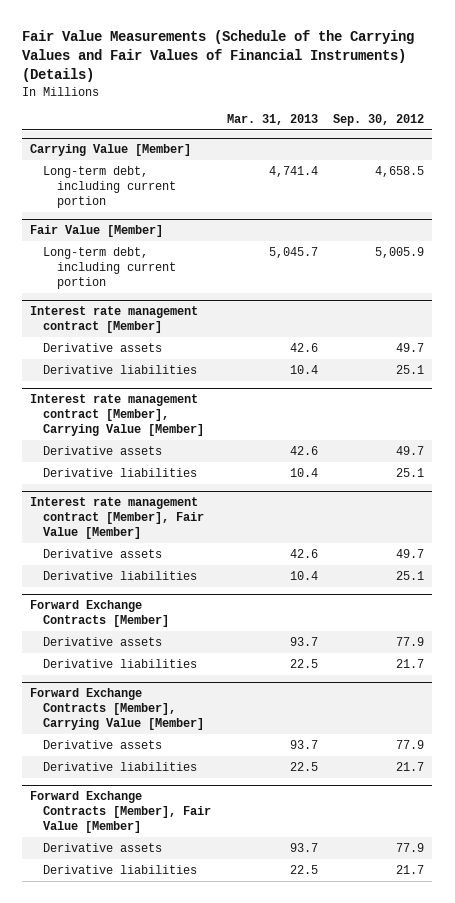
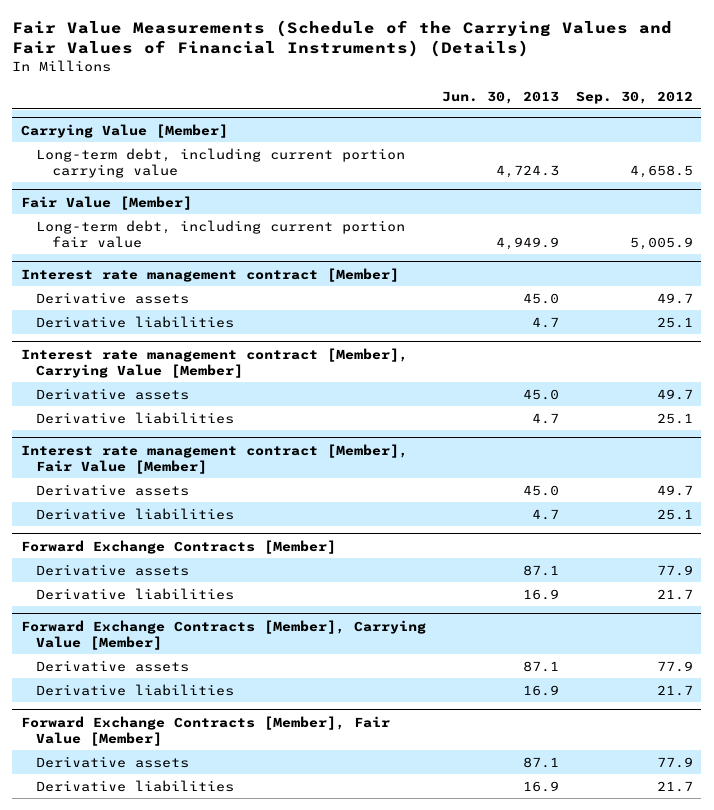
- | Mar. 31, 2013 | Sep. 30, 2012
+ | Jun. 30, 2013 | Sep. 30, 2012
@ Carrying Value [Member]
- Long-term debt, including current portion | 4,741.4 | 4,658.5
+ Long-term debt, including current portion carrying value | 4,724.3 | 4,658.5
@ Fair Value [Member]
- Long-term debt, including current portion | 5,045.7 | 5,005.9
+ Long-term debt, including current portion fair value | 4,949.9 | 5,005.9

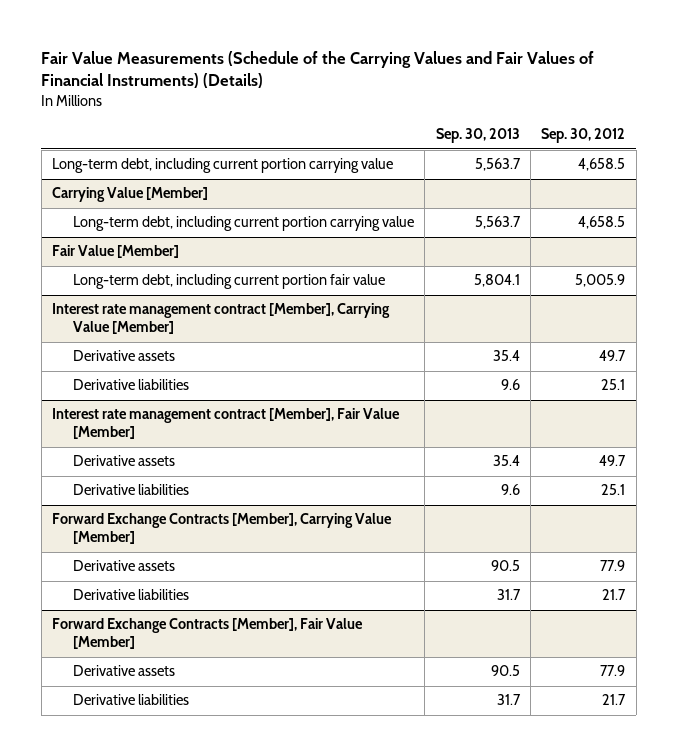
- | Jun. 30, 2013 | Sep. 30, 2012
+ | Sep. 30, 2013 | Sep. 30, 2012
+ Long-term debt, including current portion carrying value | 5,563.7 | 4,658.5
- Interest rate management contract [Member]
- Derivative assets | 45.0 | 49.7
- Derivative liabilities | 4.7 | 25.1
- Forward Exchange Contracts [Member]
- Derivative assets | 87.1 | 77.9
- Derivative liabilities | 16.9 | 21.7

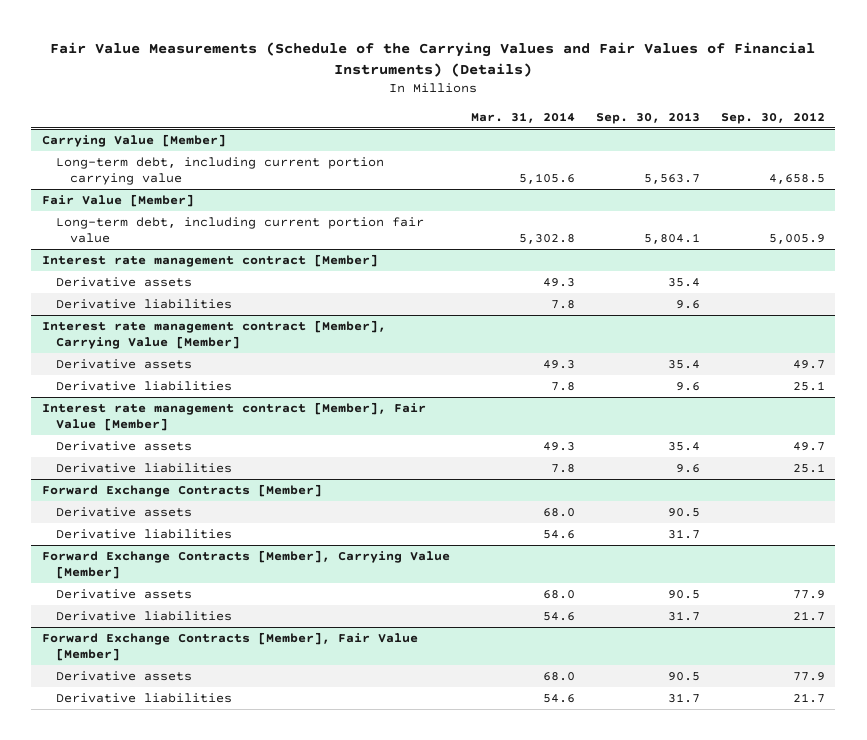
- | Sep. 30, 2013 | Sep. 30, 2012
+ | Mar. 31, 2014 | Sep. 30, 2013 | Sep. 30, 2012
- Long-term debt, including current portion carrying value | 5,563.7 | 4,658.5
+ Interest rate management contract [Member]
+ Derivative assets | 49.3 | 35.4 |
+ Derivative liabilities | 7.8 | 9.6 |
+ Forward Exchange Contracts [Member]
+ Derivative assets | 68.0 | 90.5 |
+ Derivative liabilities | 54.6 | 31.7 |

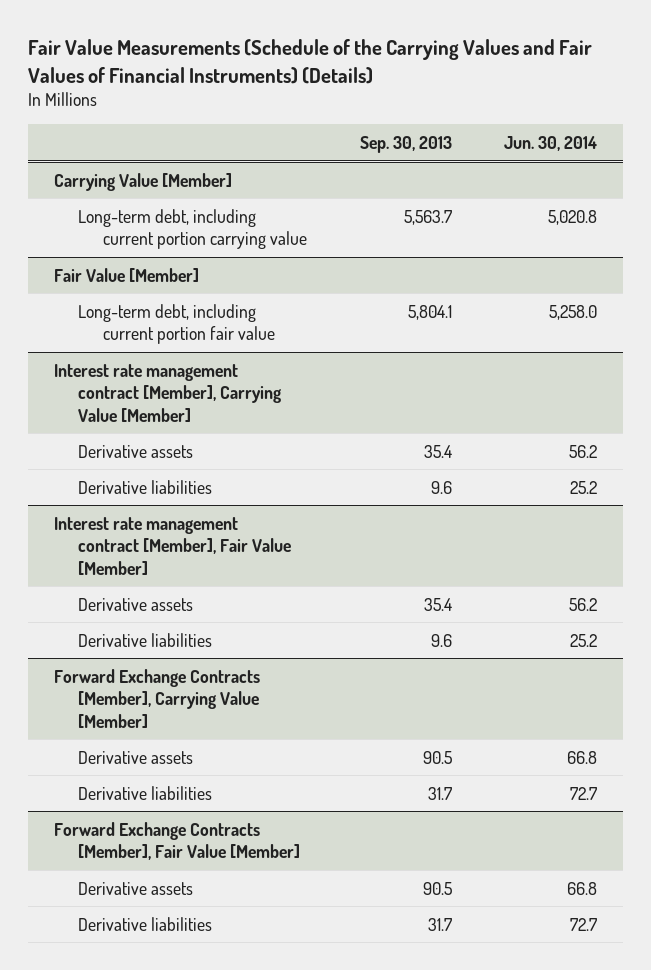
- | Mar. 31, 2014 | Sep. 30, 2013 | Sep. 30, 2012
+ | Sep. 30, 2013 | Jun. 30, 2014
- Interest rate management contract [Member]
- Derivative assets | 49.3 | 35.4 |
- Derivative liabilities | 7.8 | 9.6 |
- Forward Exchange Contracts [Member]
- Derivative assets | 68.0 | 90.5 |
- Derivative liabilities | 54.6 | 31.7 |

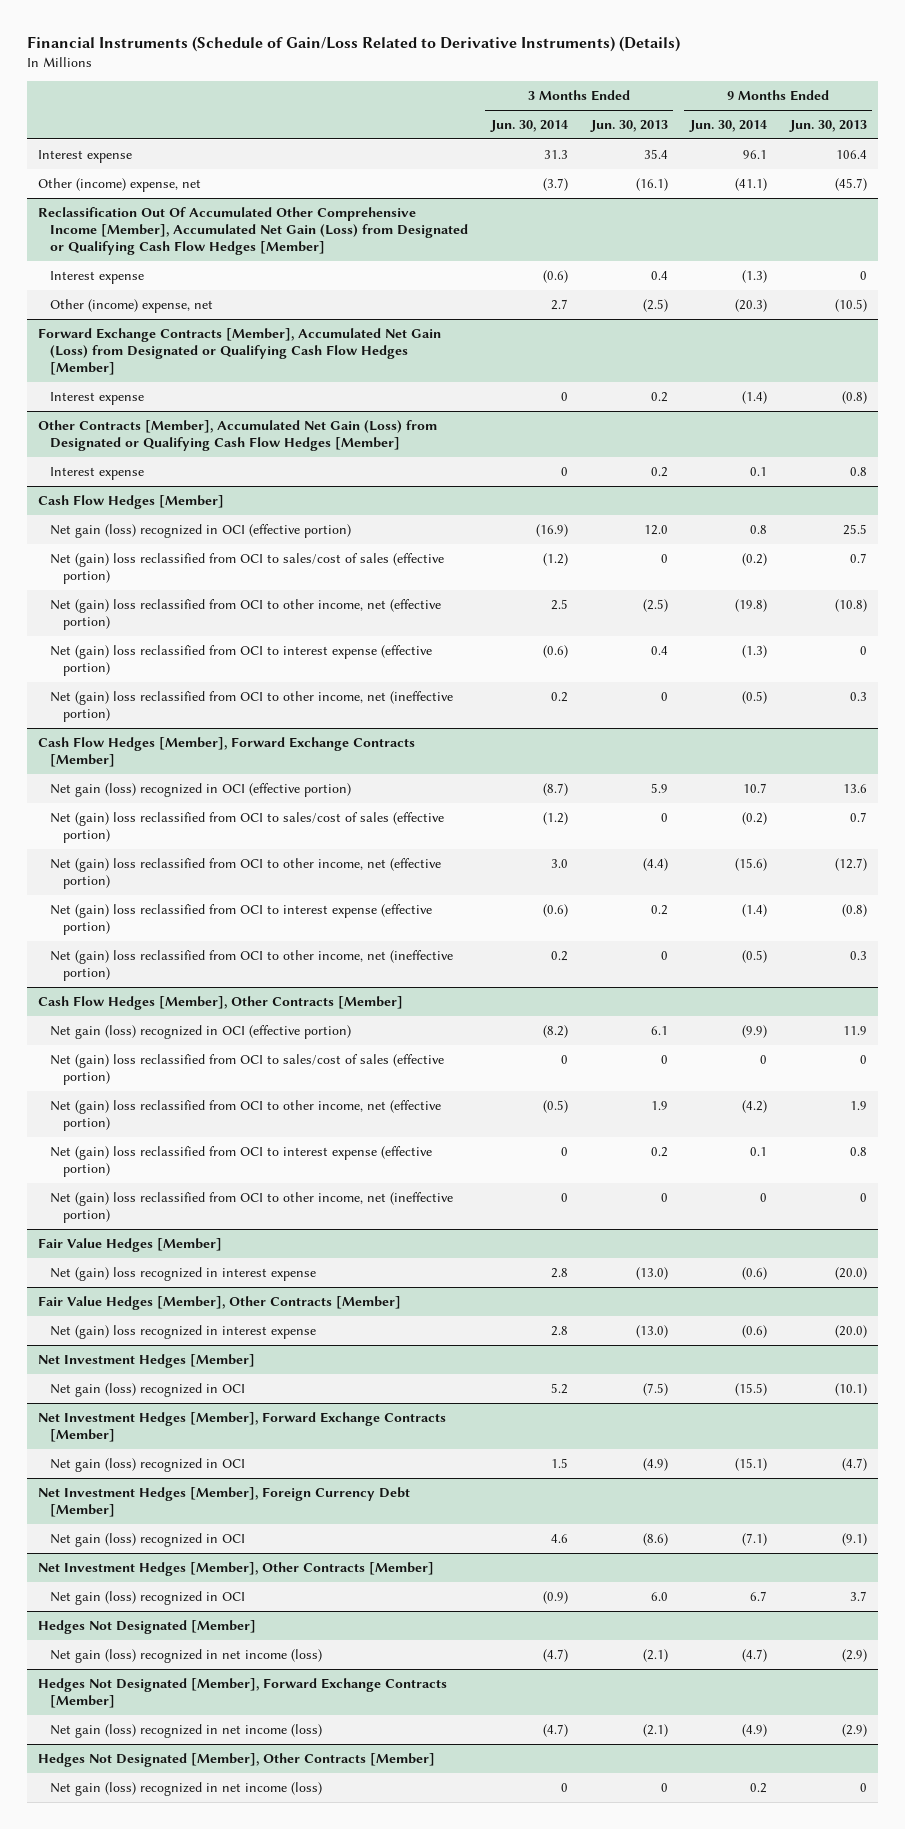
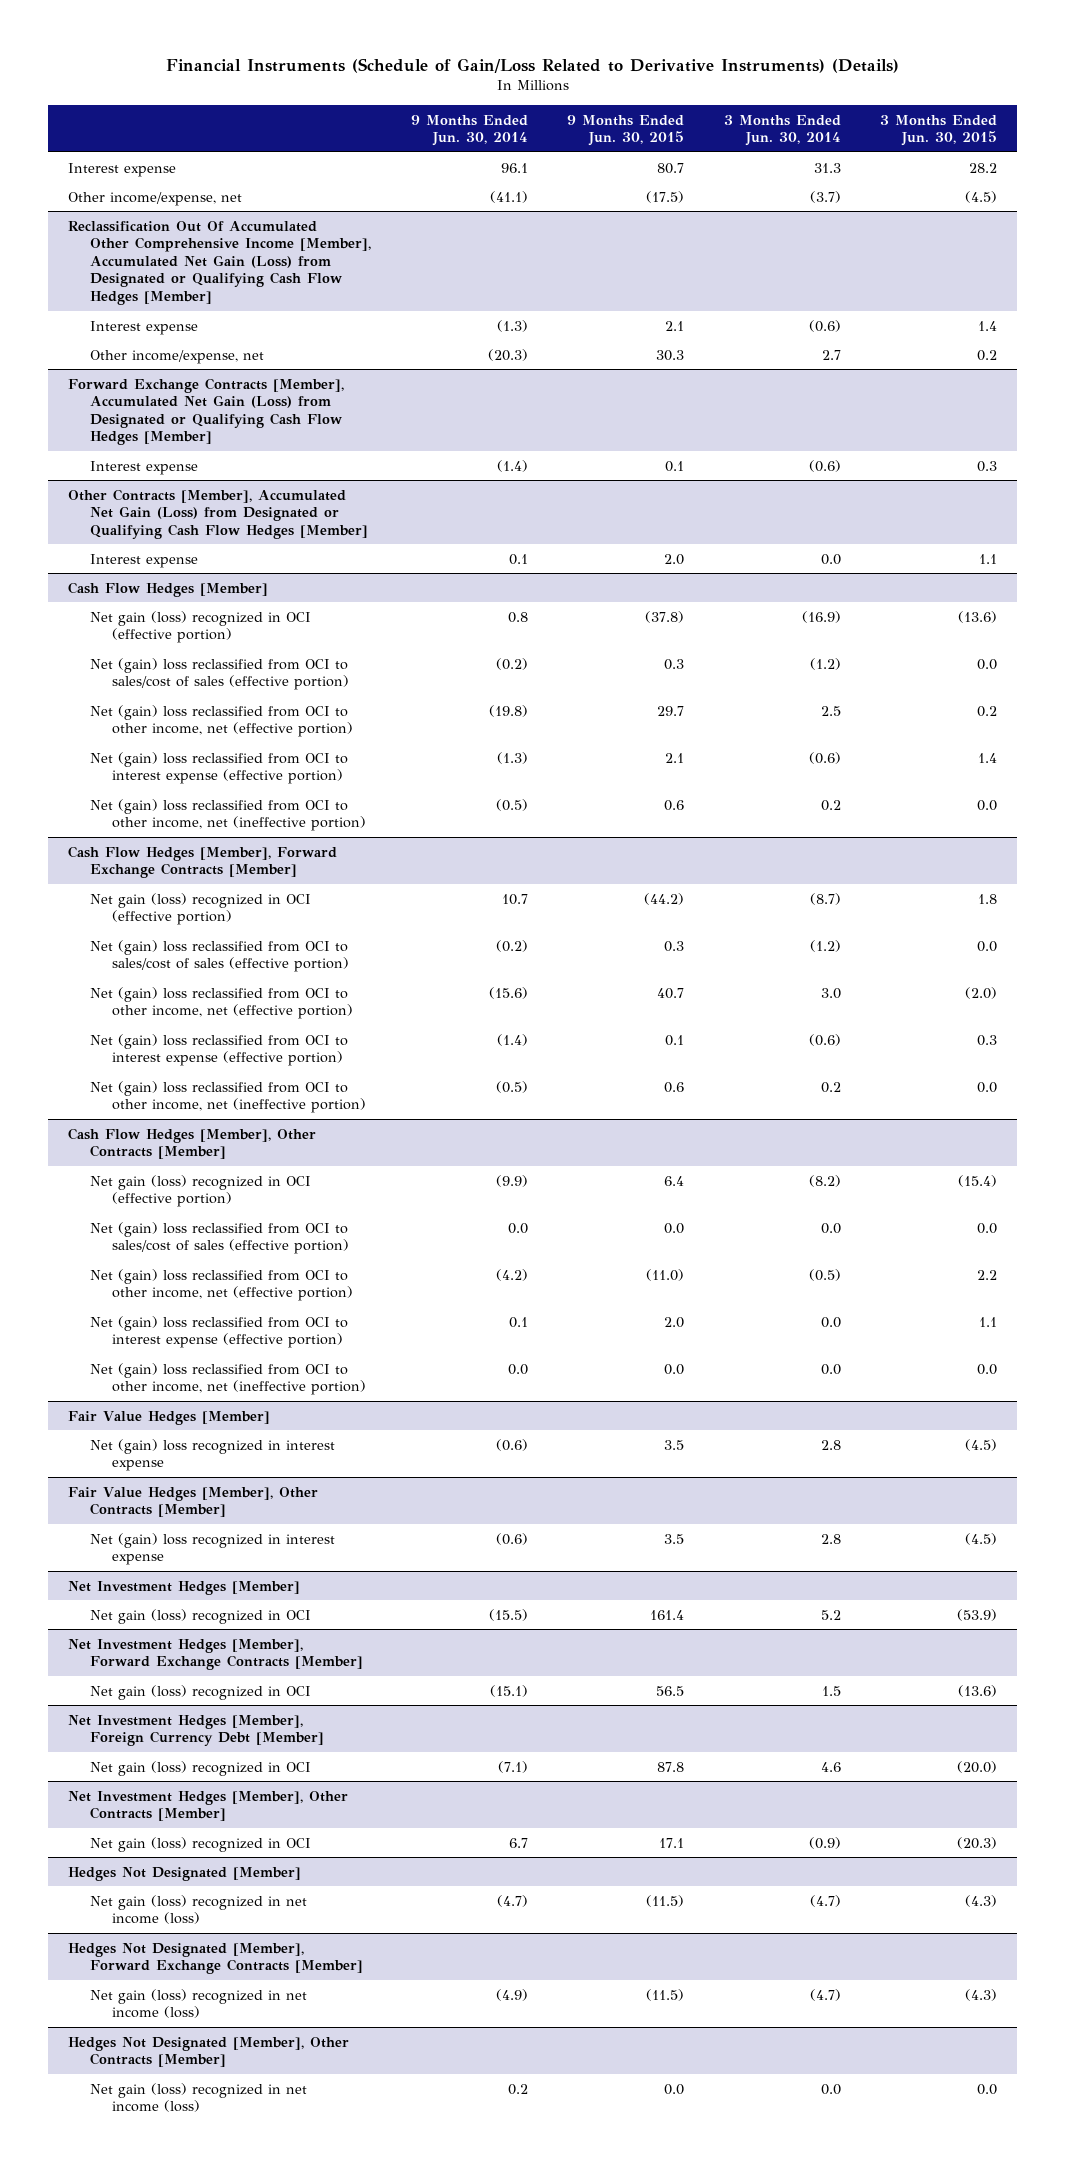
- | 3 Months Ended Jun. 30, 2014 | 3 Months Ended Jun. 30, 2013 | 9 Months Ended Jun. 30, 2014 | 9 Months Ended Jun. 30, 2013
+ | 9 Months Ended Jun. 30, 2014 | 9 Months Ended Jun. 30, 2015 | 3 Months Ended Jun. 30, 2014 | 3 Months Ended Jun. 30, 2015
- Other (income) expense, net | (3.7) | (16.1) | (41.1) | (45.7)
+ Other income/expense, net | (41.1) | (17.5) | (3.7) | (4.5)
@ Reclassification Out Of Accumulated Other Comprehensive Income [Member], Accumulated Net Gain (Loss) from Designated or Qualifying Cash Flow Hedges [Member]
- Other (income) expense, net | 2.7 | (2.5) | (20.3) | (10.5)
+ Other income/expense, net | (20.3) | 30.3 | 2.7 | 0.2
@ Forward Exchange Contracts [Member], Accumulated Net Gain (Loss) from Designated or Qualifying Cash Flow Hedges [Member]
- Interest expense | 0 | 0.2 | (1.4) | (0.8)
+ Interest expense | (1.4) | 0.1 | (0.6) | 0.3
@ Other Contracts [Member], Accumulated Net Gain (Loss) from Designated or Qualifying Cash Flow Hedges [Member]
- Interest expense | 0 | 0.2 | 0.1 | 0.8
+ Interest expense | 0.1 | 2.0 | 0.0 | 1.1
@ Cash Flow Hedges [Member], Other Contracts [Member]
- Net (gain) loss reclassified from OCI to sales/cost of sales (effective portion) | 0 | 0 | 0 | 0
+ Net (gain) loss reclassified from OCI to sales/cost of sales (effective portion) | 0.0 | 0.0 | 0.0 | 0.0
- Net (gain) loss reclassified from OCI to interest expense (effective portion) | 0 | 0.2 | 0.1 | 0.8
- Net (gain) loss reclassified from OCI to other income, net (ineffective portion) | 0 | 0 | 0 | 0
+ Net (gain) loss reclassified from OCI to interest expense (effective portion) | 0.1 | 2.0 | 0.0 | 1.1
+ Net (gain) loss reclassified from OCI to other income, net (ineffective portion) | 0.0 | 0.0 | 0.0 | 0.0
@ Hedges Not Designated [Member], Other Contracts [Member]
- Net gain (loss) recognized in net income (loss) | 0 | 0 | 0.2 | 0
+ Net gain (loss) recognized in net income (loss) | 0.2 | 0.0 | 0.0 | 0.0

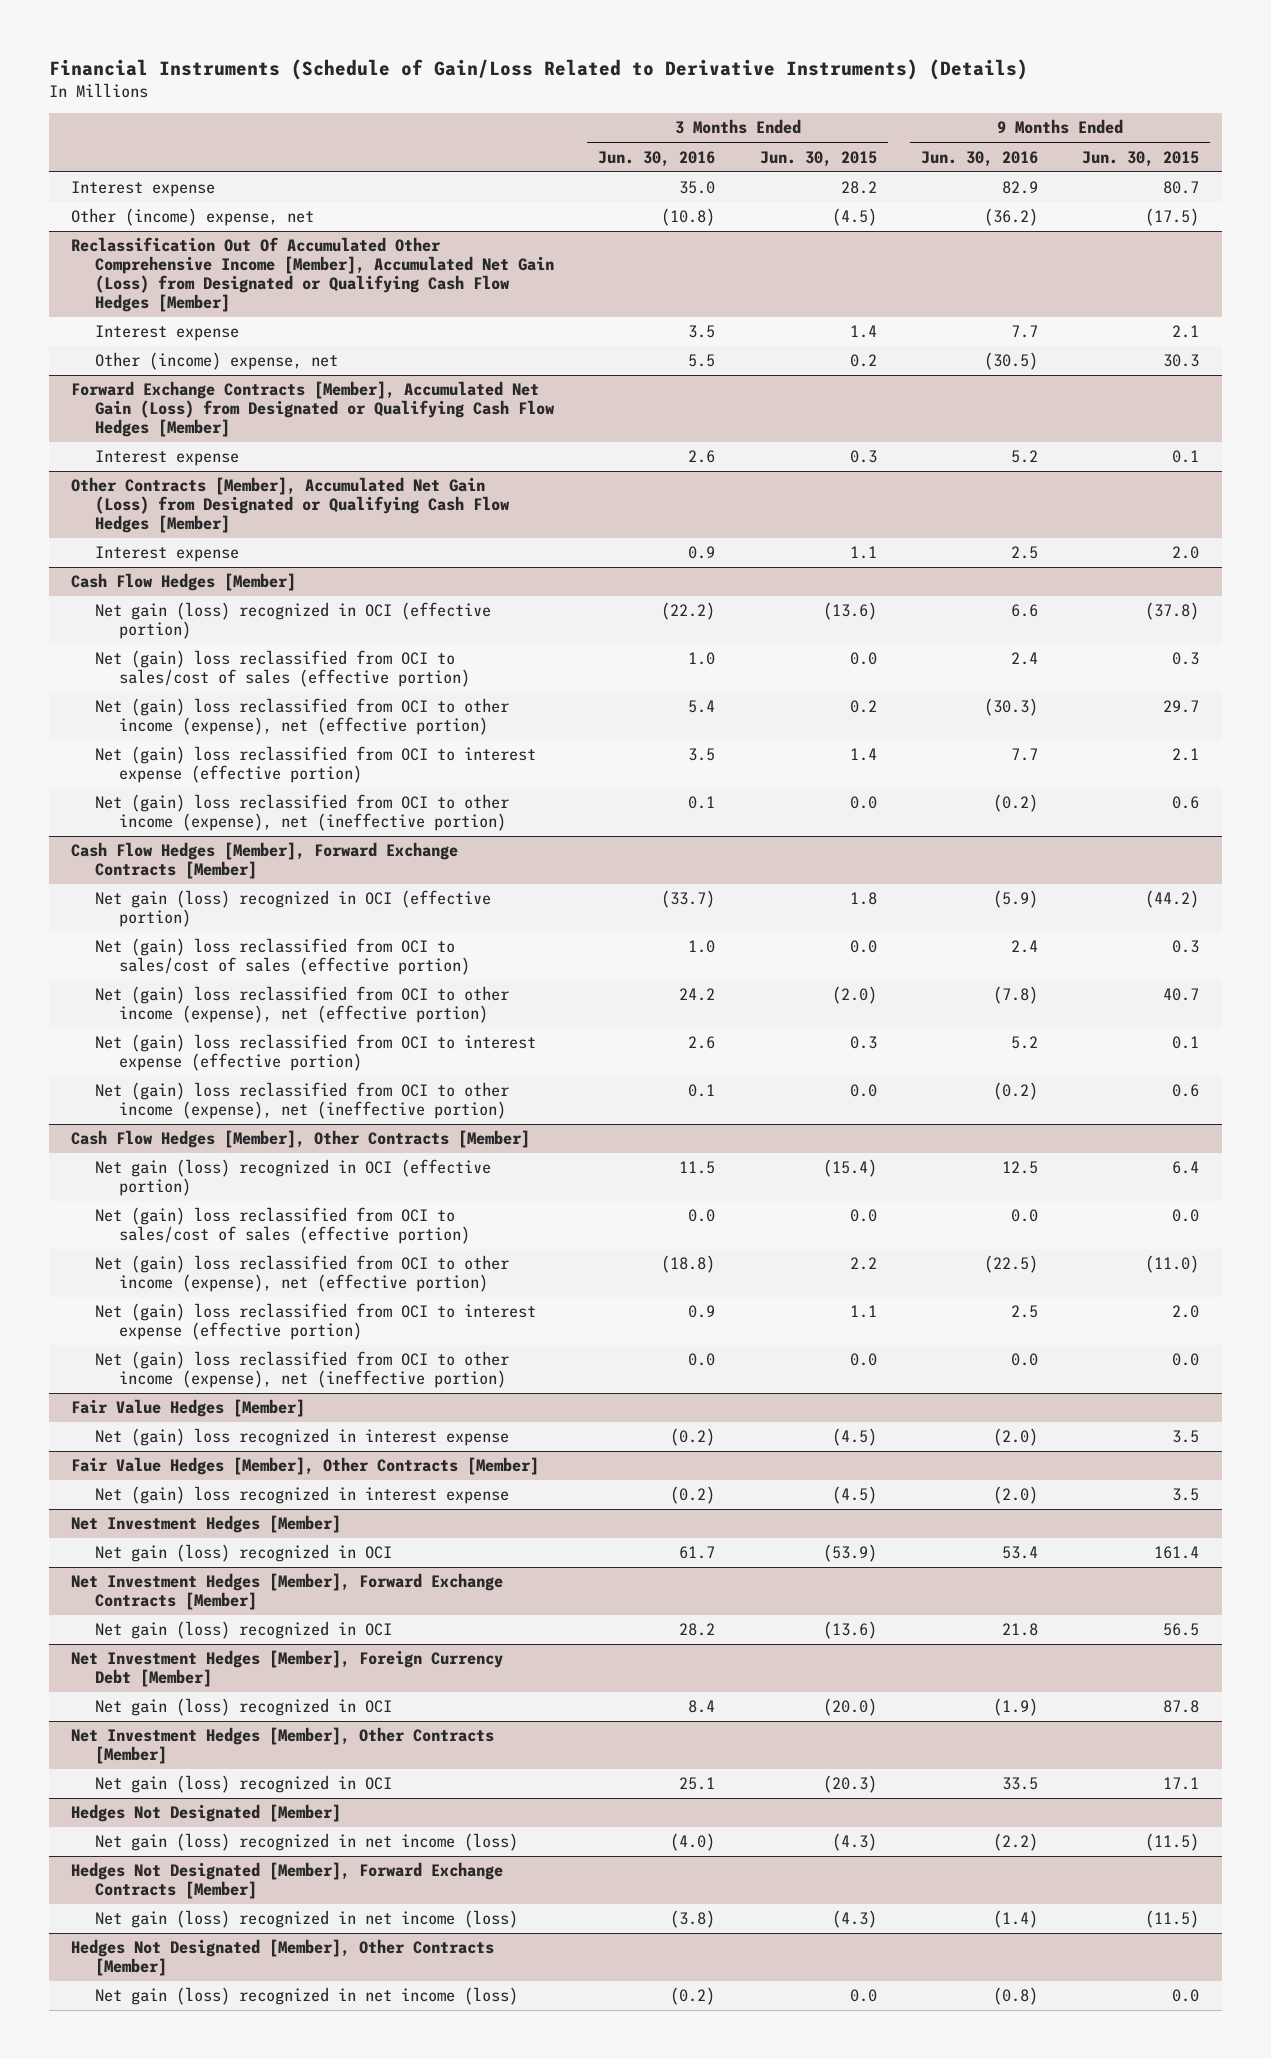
- | 9 Months Ended Jun. 30, 2014 | 9 Months Ended Jun. 30, 2015 | 3 Months Ended Jun. 30, 2014 | 3 Months Ended Jun. 30, 2015
+ | 3 Months Ended Jun. 30, 2016 | 3 Months Ended Jun. 30, 2015 | 9 Months Ended Jun. 30, 2016 | 9 Months Ended Jun. 30, 2015
- Other income/expense, net | (41.1) | (17.5) | (3.7) | (4.5)
+ Other (income) expense, net | (10.8) | (4.5) | (36.2) | (17.5)
@ Reclassification Out Of Accumulated Other Comprehensive Income [Member], Accumulated Net Gain (Loss) from Designated or Qualifying Cash Flow Hedges [Member]
- Other income/expense, net | (20.3) | 30.3 | 2.7 | 0.2
+ Other (income) expense, net | 5.5 | 0.2 | (30.5) | 30.3
@ Cash Flow Hedges [Member]
- Net (gain) loss reclassified from OCI to other income, net (effective portion) | (19.8) | 29.7 | 2.5 | 0.2
+ Net (gain) loss reclassified from OCI to other income (expense), net (effective portion) | 5.4 | 0.2 | (30.3) | 29.7
- Net (gain) loss reclassified from OCI to other income, net (ineffective portion) | (0.5) | 0.6 | 0.2 | 0.0
+ Net (gain) loss reclassified from OCI to other income (expense), net (ineffective portion) | 0.1 | 0.0 | (0.2) | 0.6
@ Cash Flow Hedges [Member], Forward Exchange Contracts [Member]
- Net (gain) loss reclassified from OCI to other income, net (effective portion) | (15.6) | 40.7 | 3.0 | (2.0)
+ Net (gain) loss reclassified from OCI to other income (expense), net (effective portion) | 24.2 | (2.0) | (7.8) | 40.7
- Net (gain) loss reclassified from OCI to other income, net (ineffective portion) | (0.5) | 0.6 | 0.2 | 0.0
+ Net (gain) loss reclassified from OCI to other income (expense), net (ineffective portion) | 0.1 | 0.0 | (0.2) | 0.6
@ Cash Flow Hedges [Member], Other Contracts [Member]
- Net (gain) loss reclassified from OCI to other income, net (effective portion) | (4.2) | (11.0) | (0.5) | 2.2
+ Net (gain) loss reclassified from OCI to other income (expense), net (effective portion) | (18.8) | 2.2 | (22.5) | (11.0)
- Net (gain) loss reclassified from OCI to other income, net (ineffective portion) | 0.0 | 0.0 | 0.0 | 0.0
+ Net (gain) loss reclassified from OCI to other income (expense), net (ineffective portion) | 0.0 | 0.0 | 0.0 | 0.0

